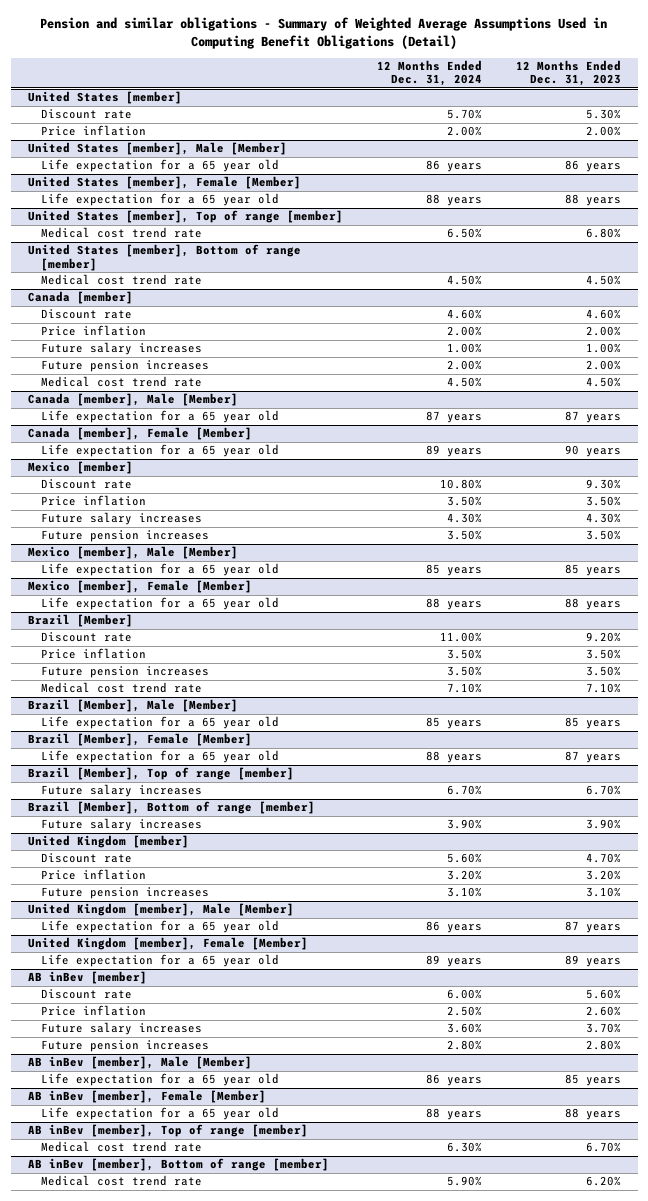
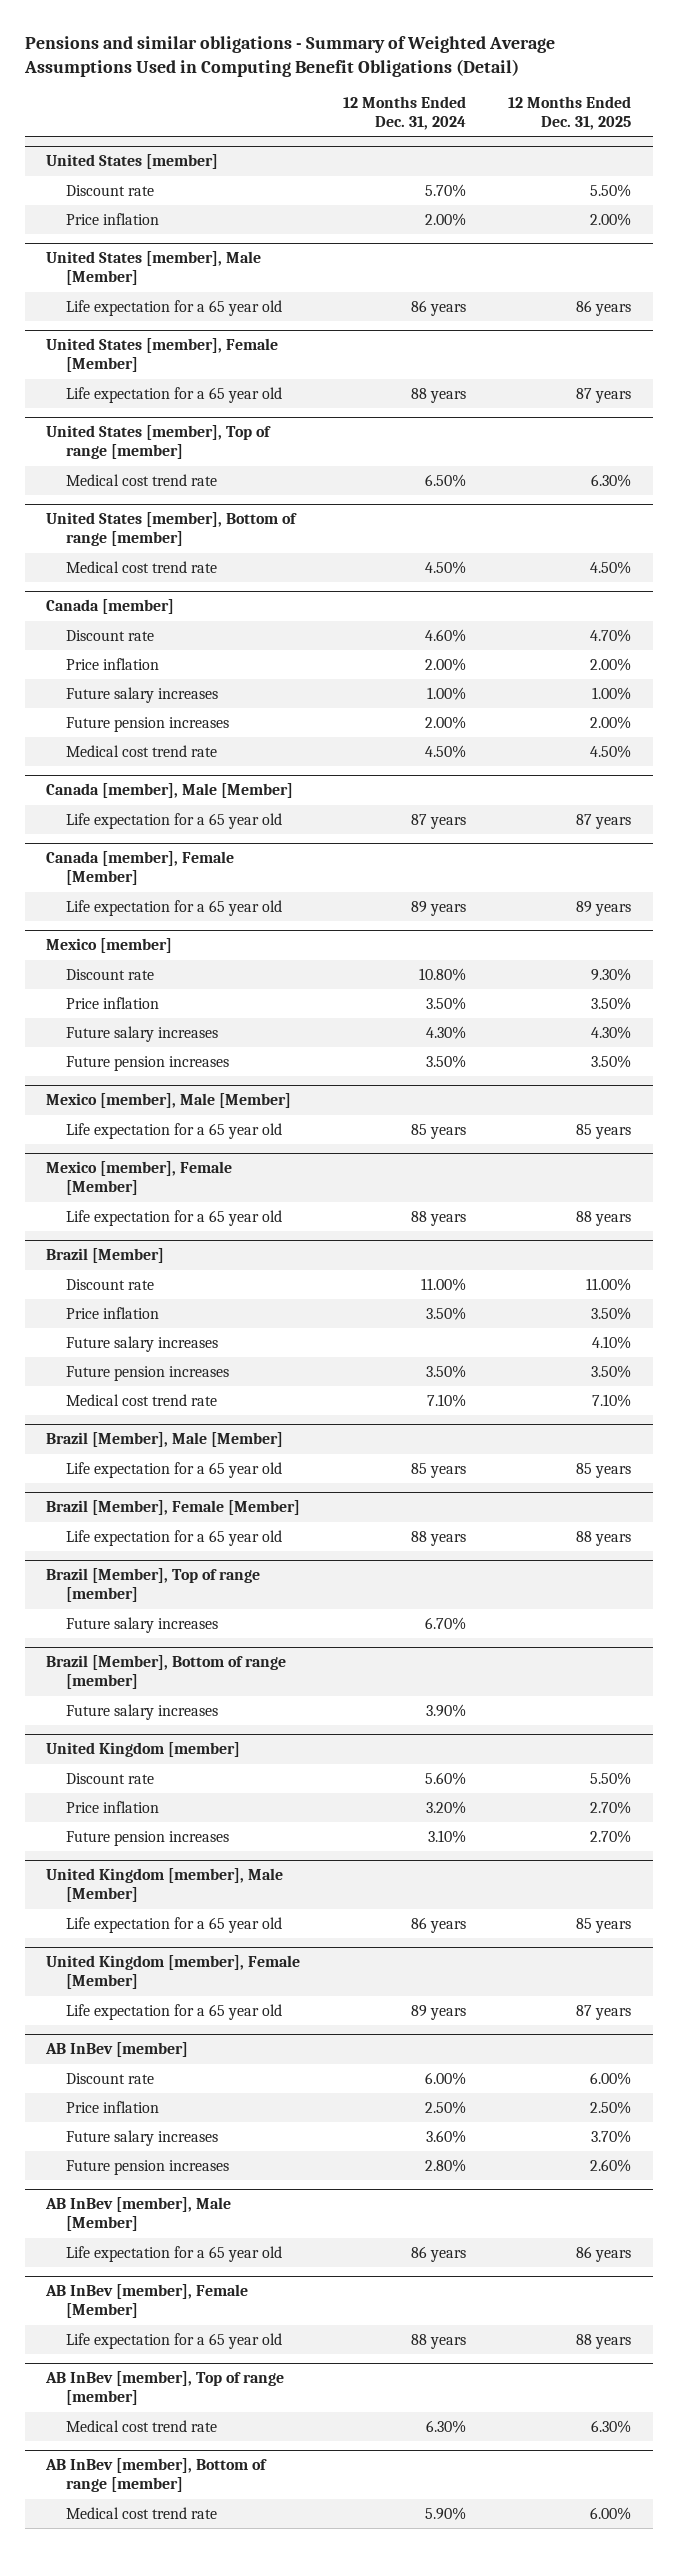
- Pension and similar obligations - Summary of Weighted Average Assumptions Used in Computing Benefit Obligations (Detail)
+ Pensions and similar obligations - Summary of Weighted Average Assumptions Used in Computing Benefit Obligations (Detail)
- | 12 Months Ended Dec. 31, 2024 | 12 Months Ended Dec. 31, 2023
+ | 12 Months Ended Dec. 31, 2024 | 12 Months Ended Dec. 31, 2025
@ Brazil [Member]
+ Future salary increases | | 4.10%
- AB inBev [member]
+ AB InBev [member]
- AB inBev [member], Male [Member]
+ AB InBev [member], Male [Member]
- AB inBev [member], Female [Member]
+ AB InBev [member], Female [Member]
- AB inBev [member], Top of range [member]
+ AB InBev [member], Top of range [member]
- AB inBev [member], Bottom of range [member]
+ AB InBev [member], Bottom of range [member]

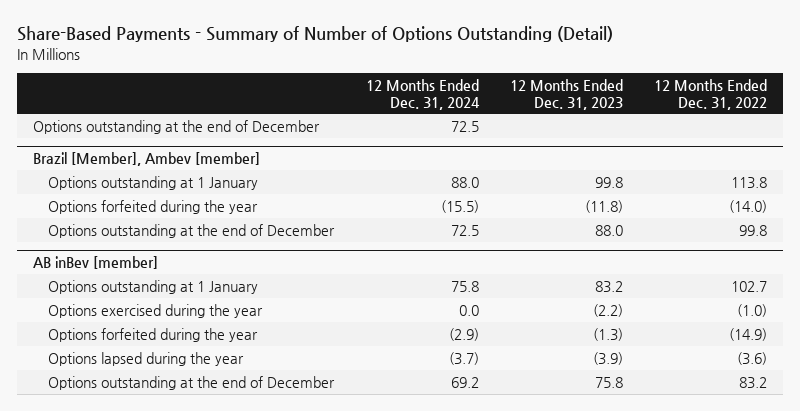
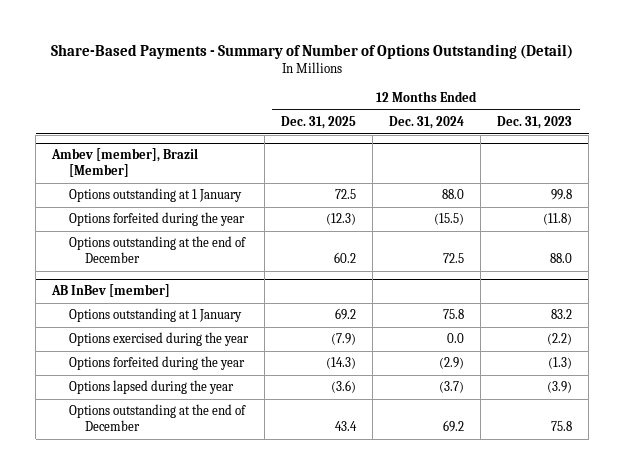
- | 12 Months Ended Dec. 31, 2024 | 12 Months Ended Dec. 31, 2023 | 12 Months Ended Dec. 31, 2022
+ | 12 Months Ended Dec. 31, 2025 | 12 Months Ended Dec. 31, 2024 | 12 Months Ended Dec. 31, 2023
- Options outstanding at the end of December | 72.5 | |
- Brazil [Member], Ambev [member]
+ Ambev [member], Brazil [Member]
- AB inBev [member]
+ AB InBev [member]

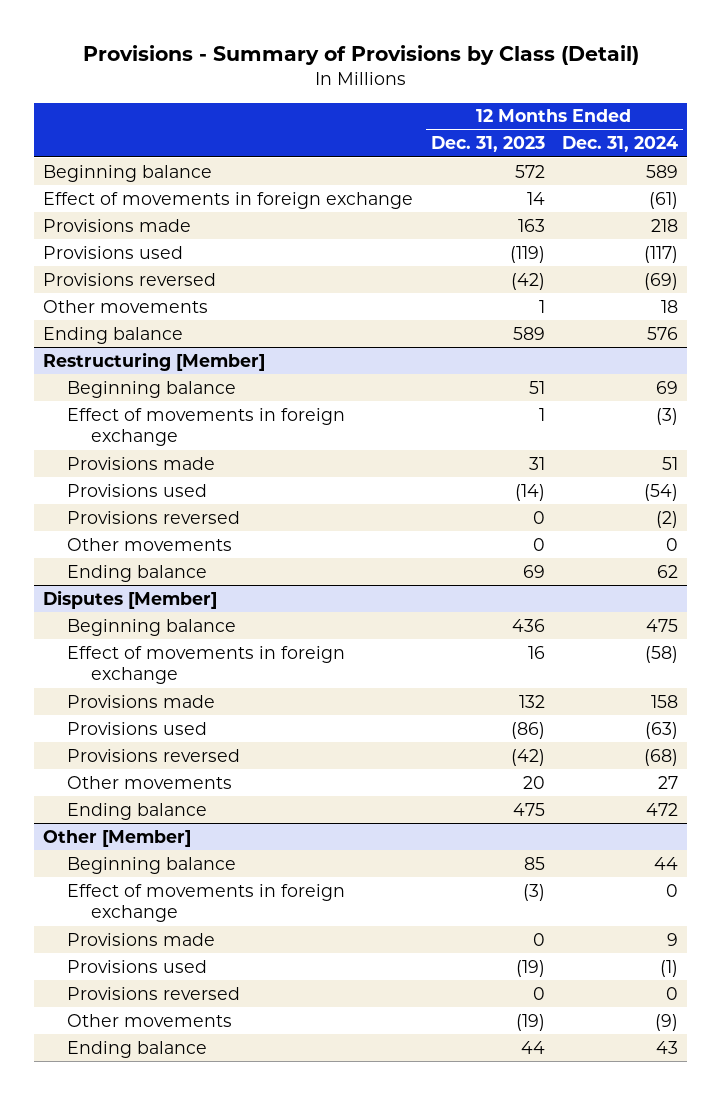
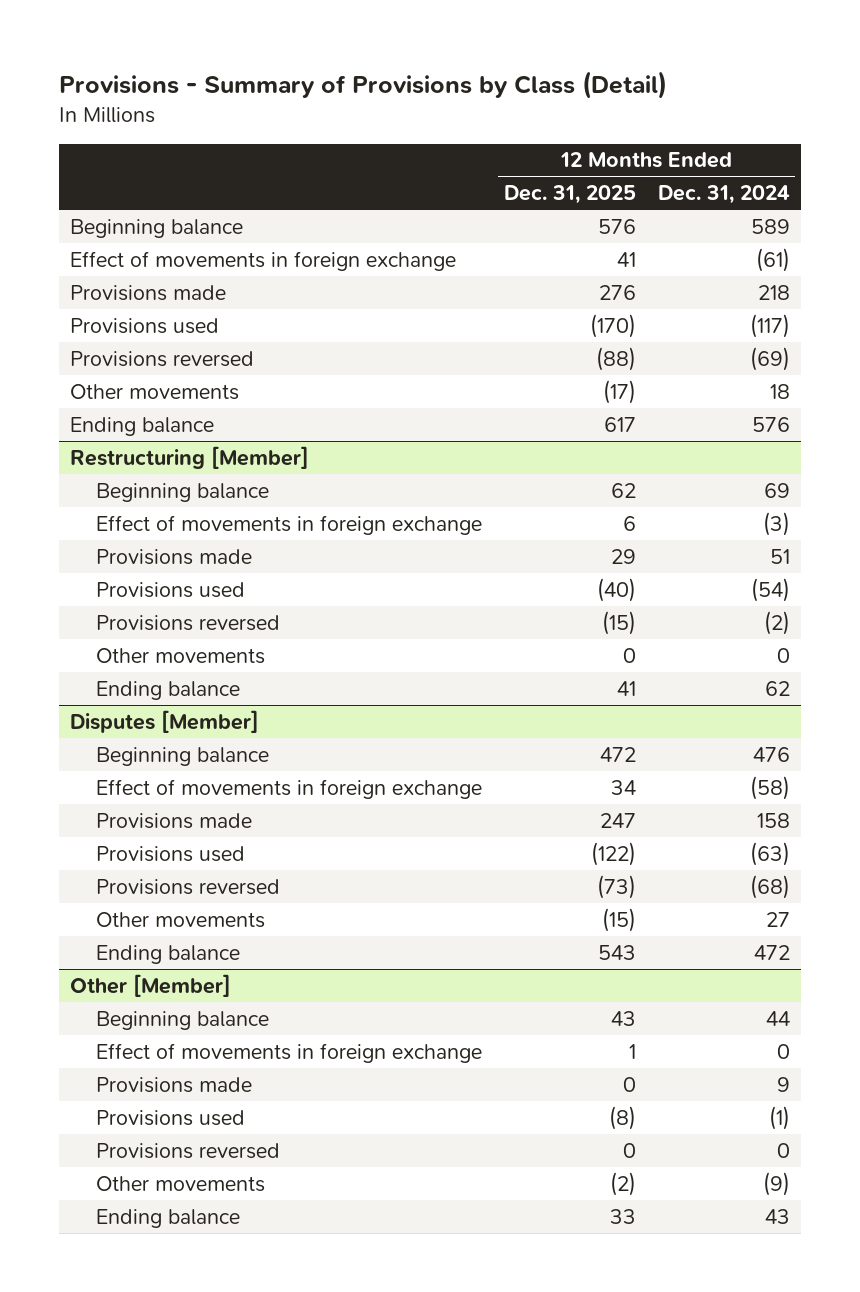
- | 12 Months Ended Dec. 31, 2023 | 12 Months Ended Dec. 31, 2024
+ | 12 Months Ended Dec. 31, 2025 | 12 Months Ended Dec. 31, 2024
@ Disputes [Member]
- Beginning balance | 436 | 475
+ Beginning balance | 472 | 476

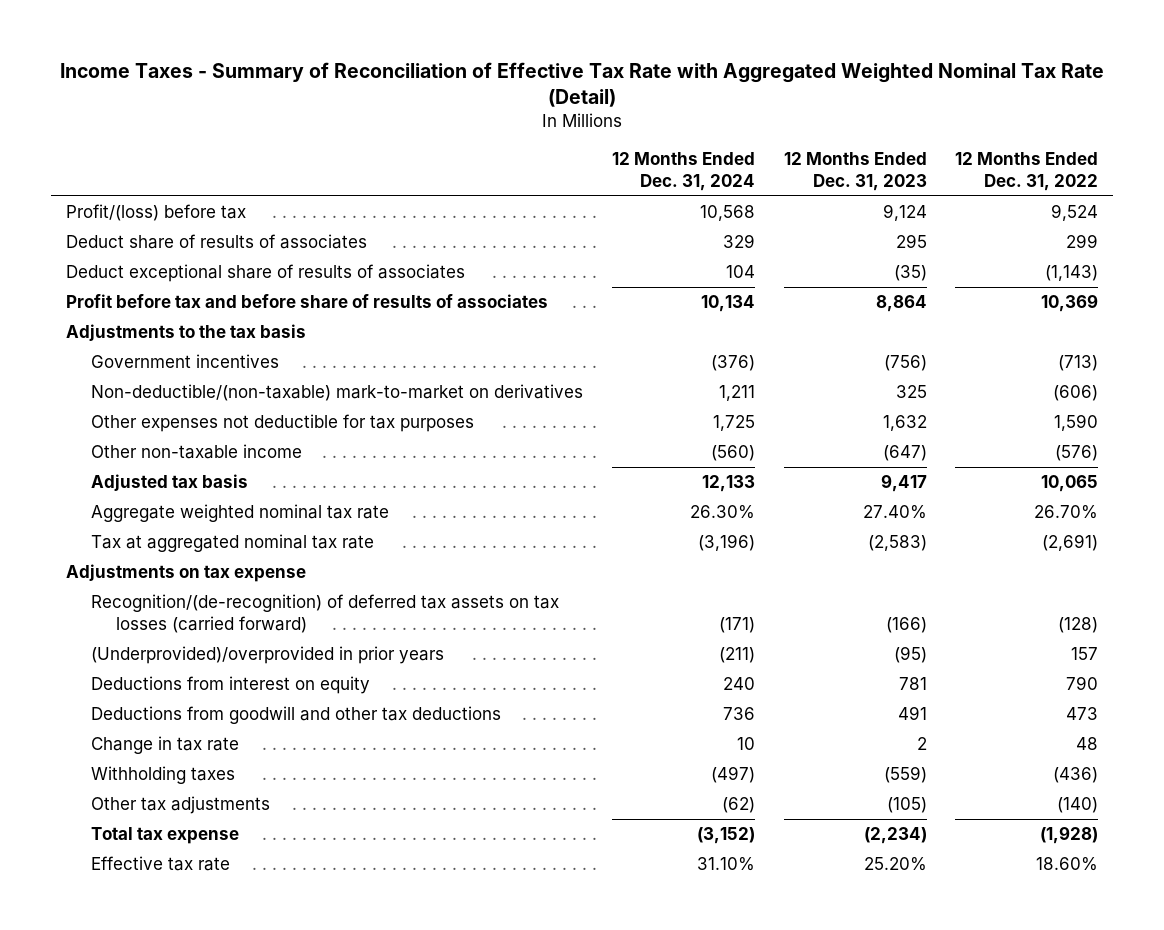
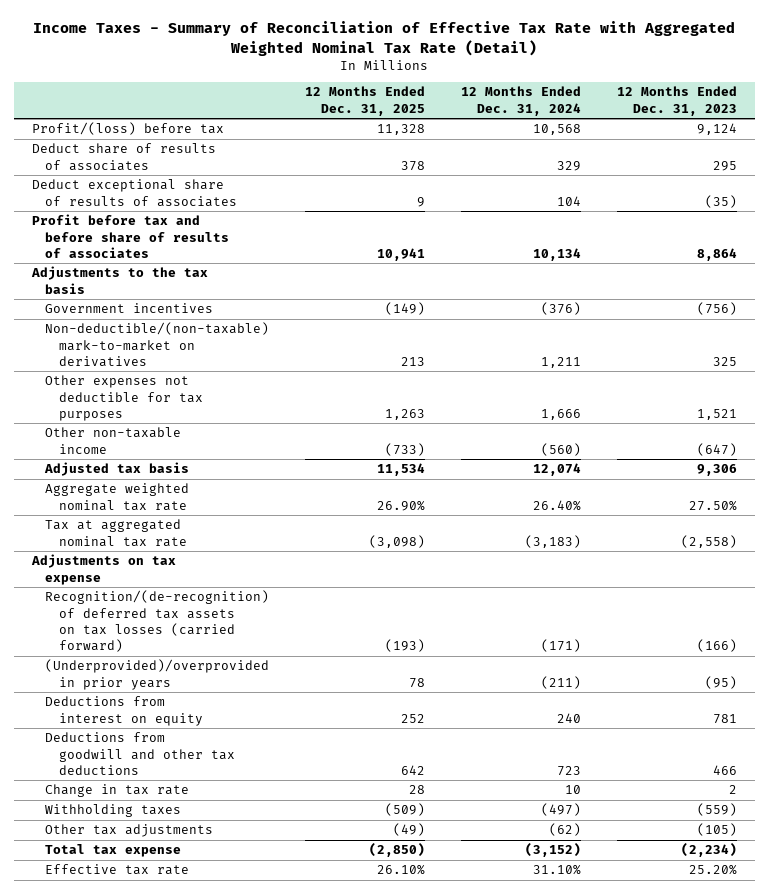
- | 12 Months Ended Dec. 31, 2024 | 12 Months Ended Dec. 31, 2023 | 12 Months Ended Dec. 31, 2022
+ | 12 Months Ended Dec. 31, 2025 | 12 Months Ended Dec. 31, 2024 | 12 Months Ended Dec. 31, 2023
- Other expenses not deductible for tax purposes | 1,725 | 1,632 | 1,590
+ Other expenses not deductible for tax purposes | 1,263 | 1,666 | 1,521
- Adjusted tax basis | 12,133 | 9,417 | 10,065
- Aggregate weighted nominal tax rate | 26.30% | 27.40% | 26.70%
- Tax at aggregated nominal tax rate | (3,196) | (2,583) | (2,691)
+ Adjusted tax basis | 11,534 | 12,074 | 9,306
+ Aggregate weighted nominal tax rate | 26.90% | 26.40% | 27.50%
+ Tax at aggregated nominal tax rate | (3,098) | (3,183) | (2,558)
- Deductions from goodwill and other tax deductions | 736 | 491 | 473
+ Deductions from goodwill and other tax deductions | 642 | 723 | 466

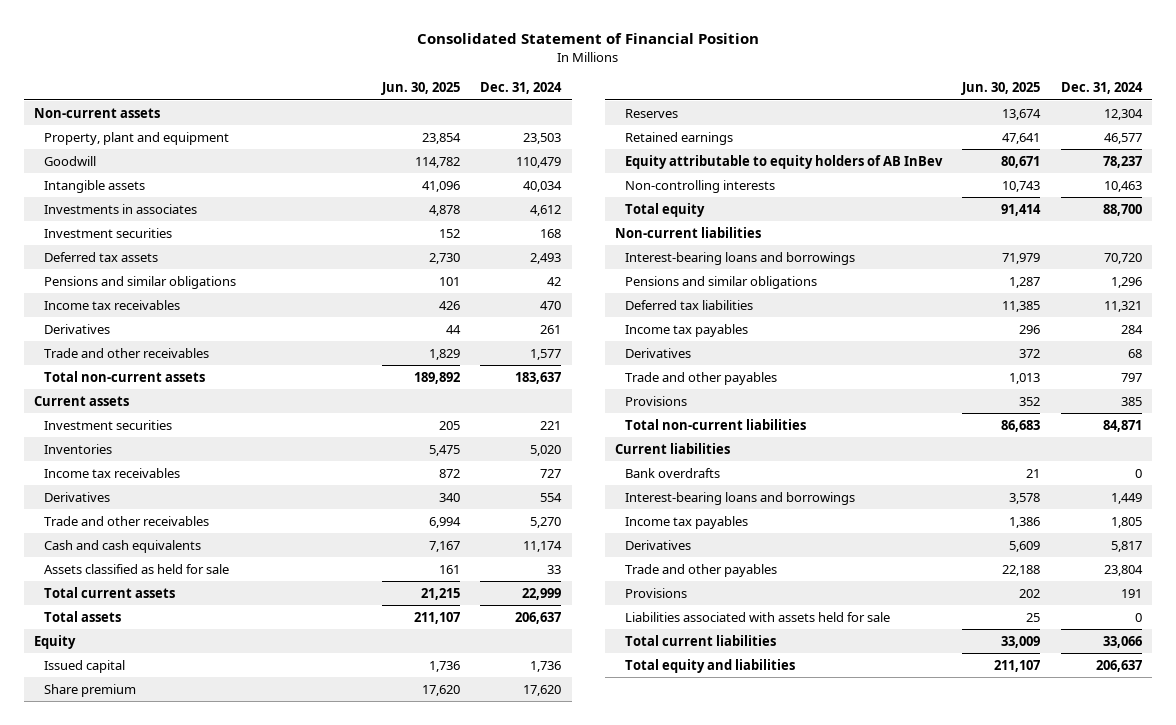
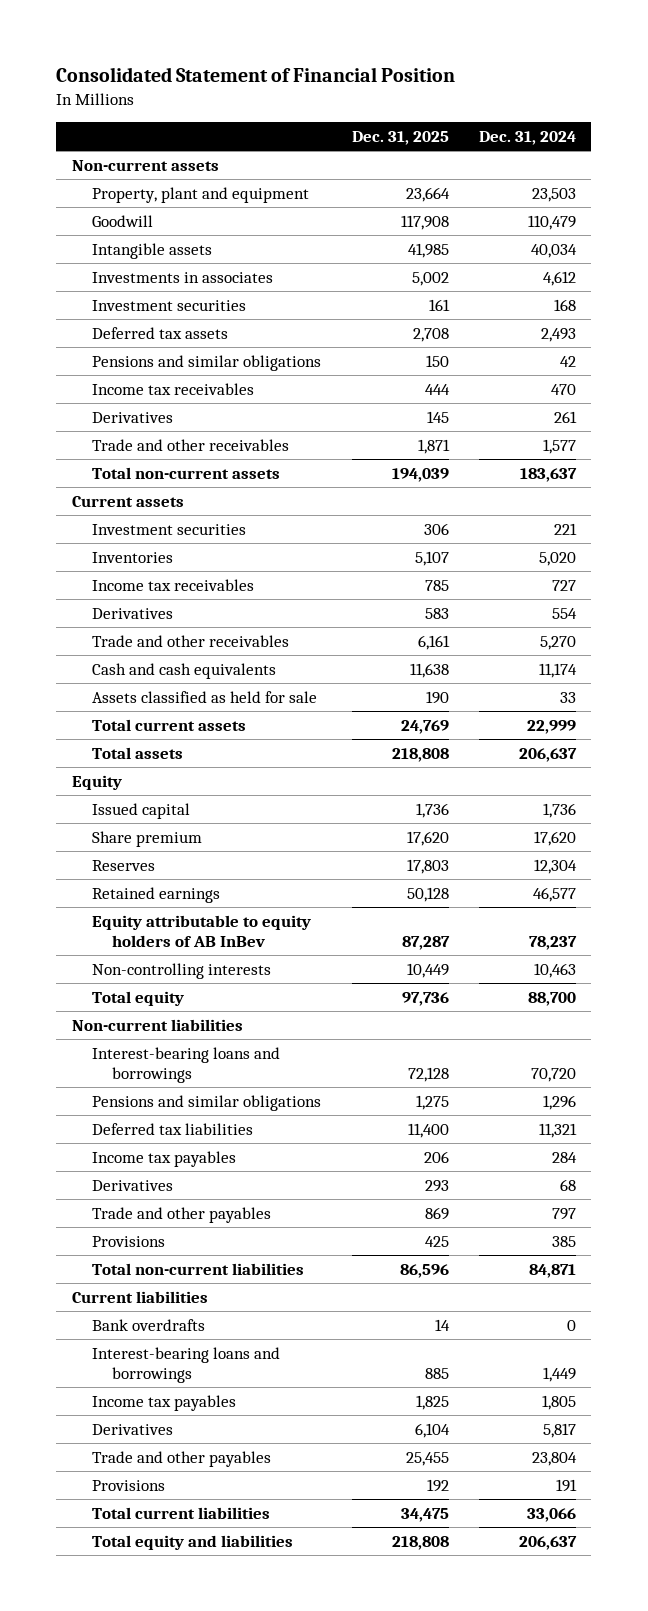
- | Jun. 30, 2025 | Dec. 31, 2024
+ | Dec. 31, 2025 | Dec. 31, 2024
- Liabilities associated with assets held for sale | 25 | 0

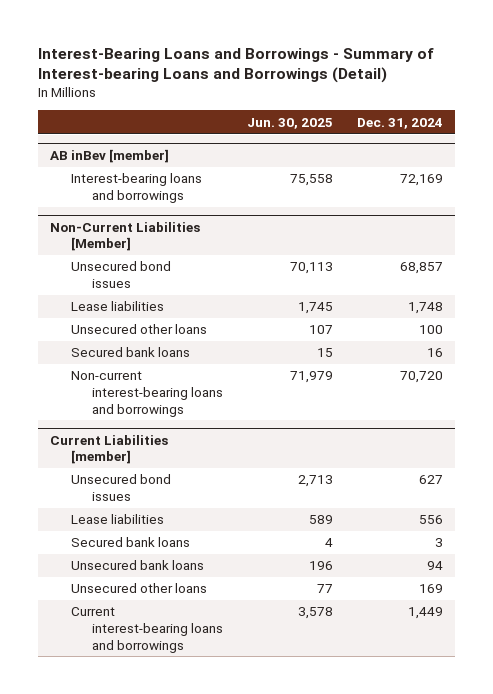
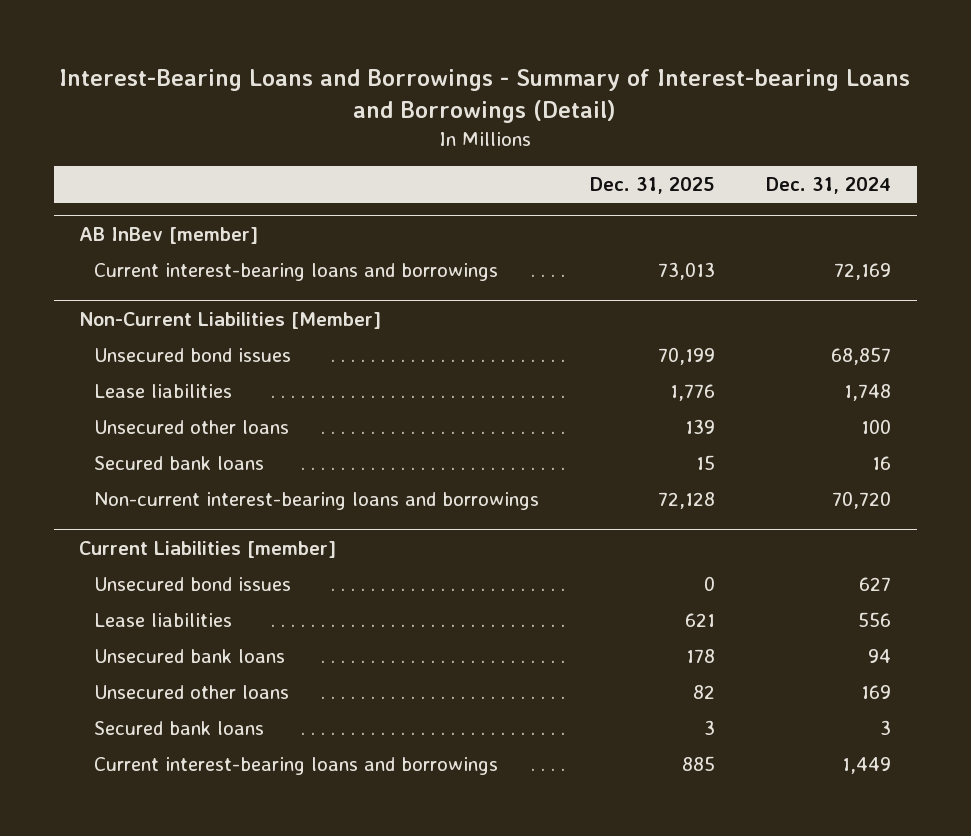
- | Jun. 30, 2025 | Dec. 31, 2024
+ | Dec. 31, 2025 | Dec. 31, 2024
- AB inBev [member]
- Interest-bearing loans and borrowings | 75,558 | 72,169
+ AB InBev [member]
+ Current interest-bearing loans and borrowings | 73,013 | 72,169
@ Current Liabilities [member]
moved down: Secured bank loans | 3 | 3

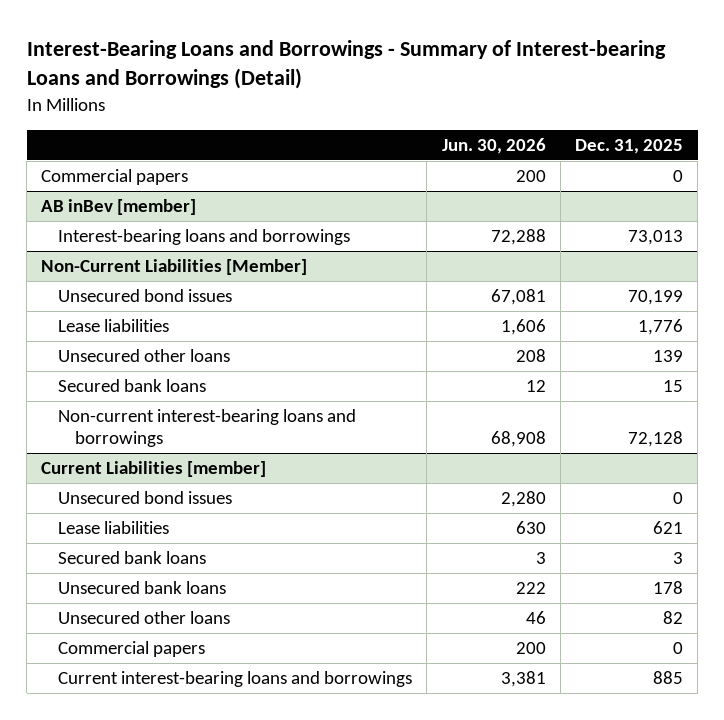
- | Dec. 31, 2025 | Dec. 31, 2024
+ | Jun. 30, 2026 | Dec. 31, 2025
- AB InBev [member]
- Current interest-bearing loans and borrowings | 73,013 | 72,169
+ Commercial papers | 200 | 0
+ AB inBev [member]
+ Interest-bearing loans and borrowings | 72,288 | 73,013
@ Current Liabilities [member]
moved up: Secured bank loans | 3 | 3
+ Commercial papers | 200 | 0

